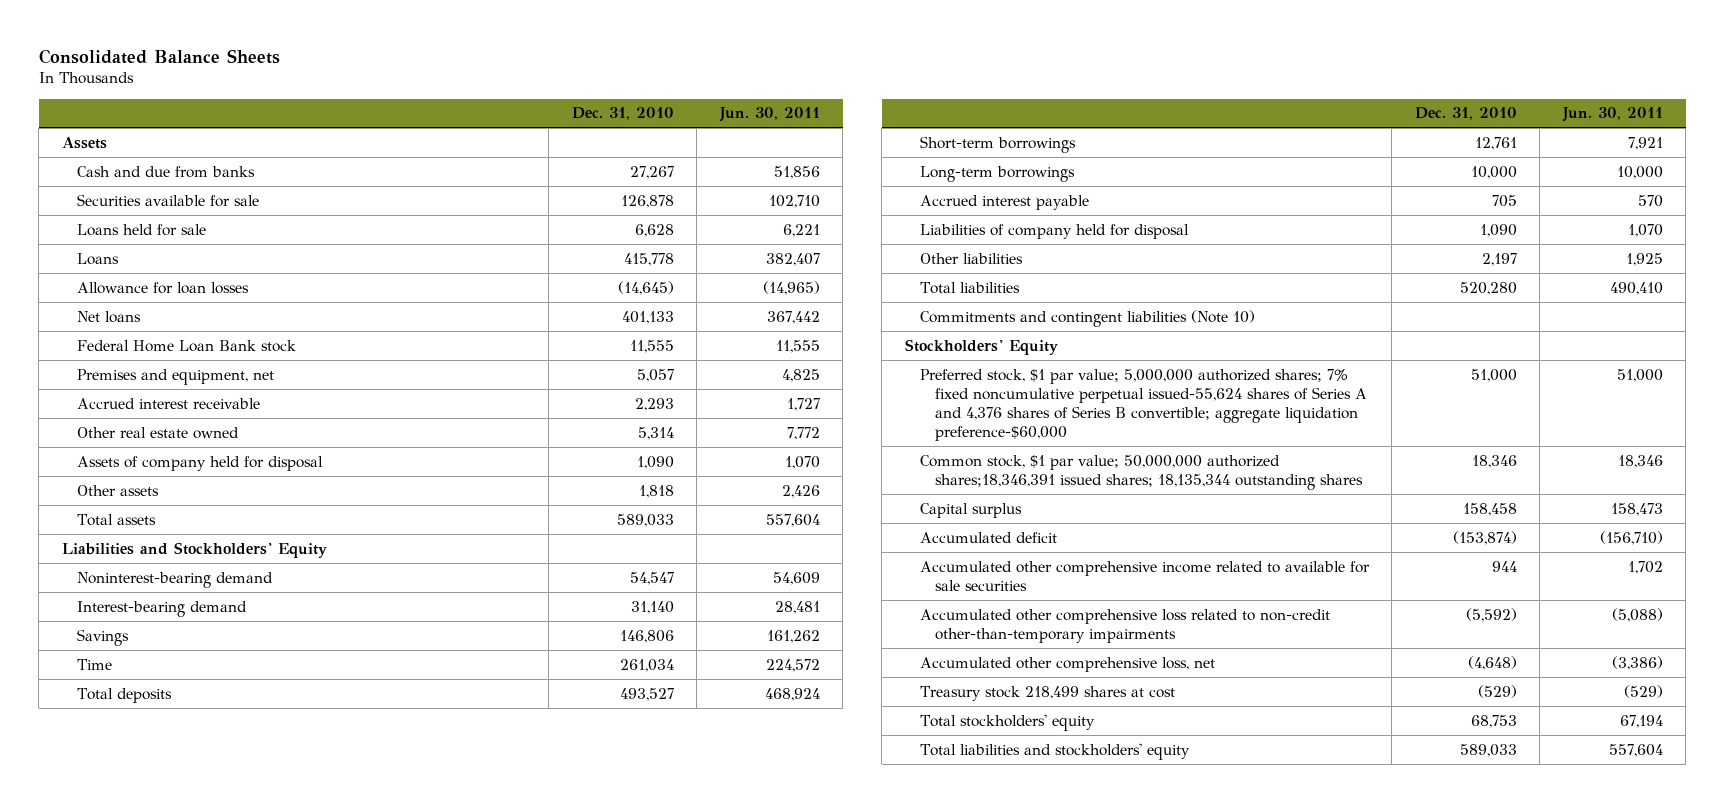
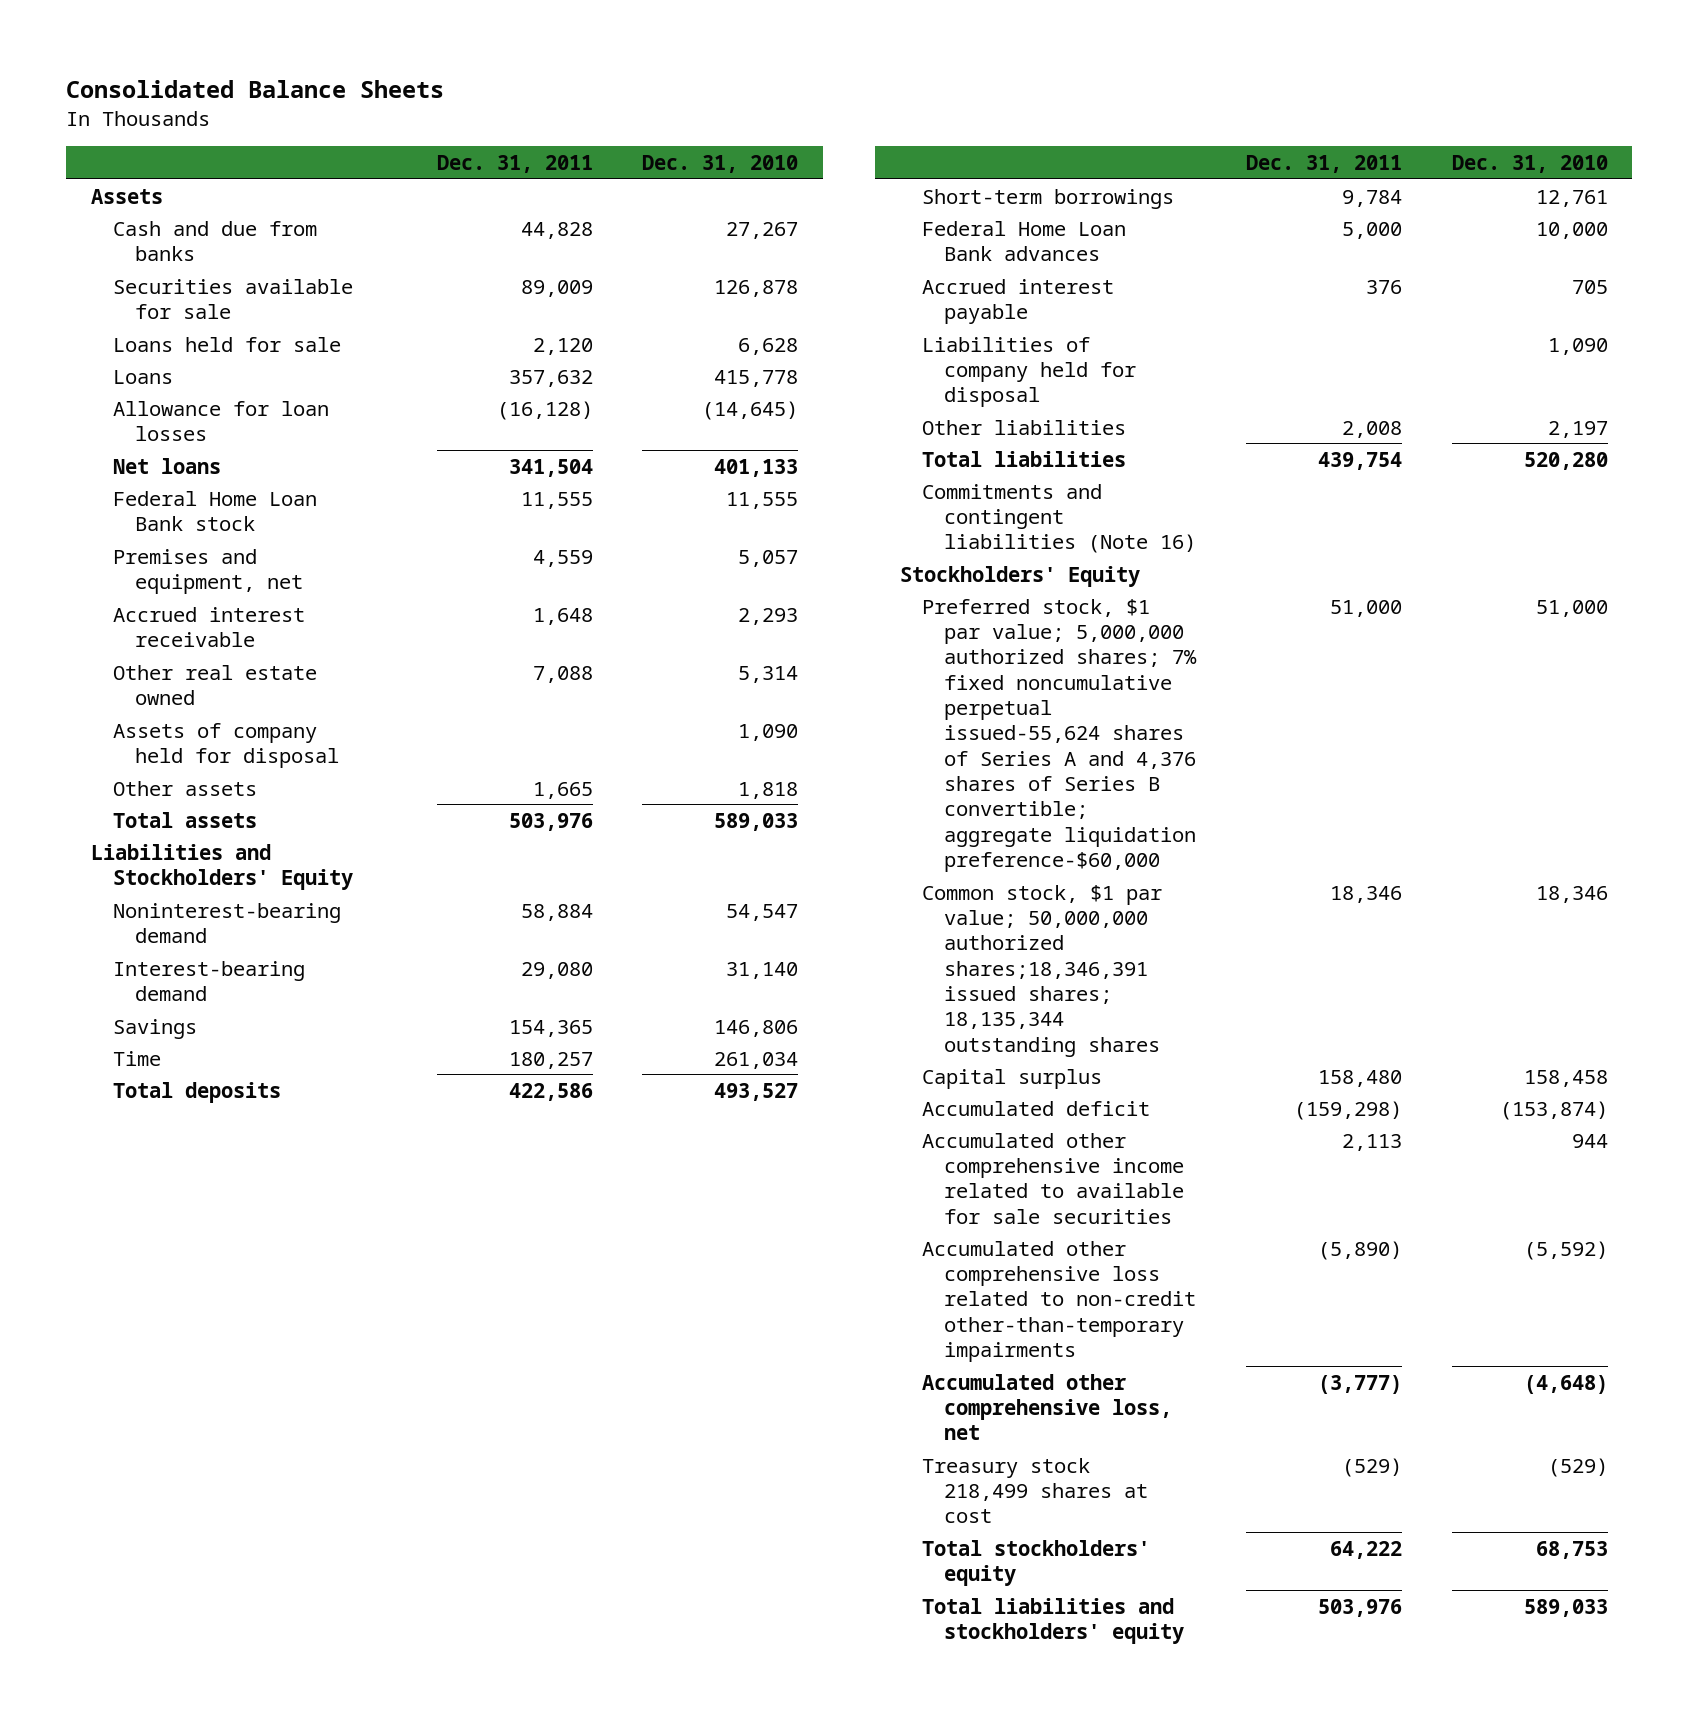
- | Dec. 31, 2010 | Jun. 30, 2011
+ | Dec. 31, 2011 | Dec. 31, 2010
- Long-term borrowings | 10,000 | 10,000
+ Federal Home Loan Bank advances | 5,000 | 10,000
- Commitments and contingent liabilities (Note 10)
+ Commitments and contingent liabilities (Note 16)

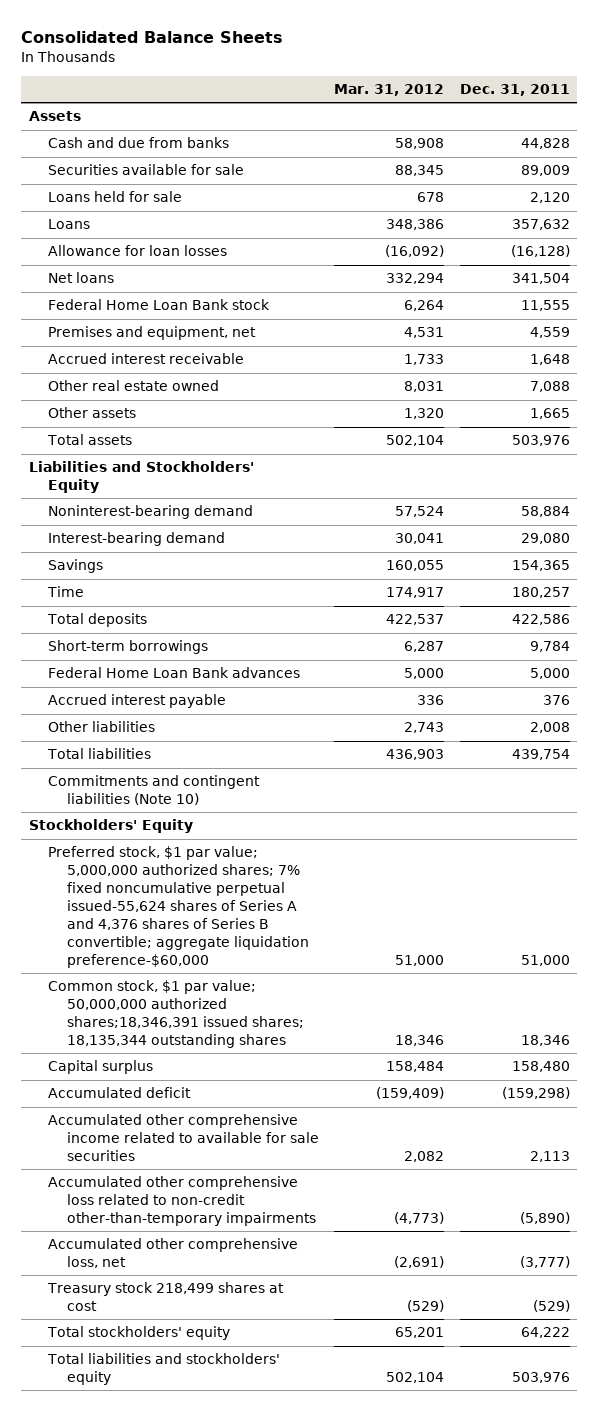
- | Dec. 31, 2011 | Dec. 31, 2010
+ | Mar. 31, 2012 | Dec. 31, 2011
- Assets of company held for disposal | | 1,090
- Liabilities of company held for disposal | | 1,090
- Commitments and contingent liabilities (Note 16)
+ Commitments and contingent liabilities (Note 10)

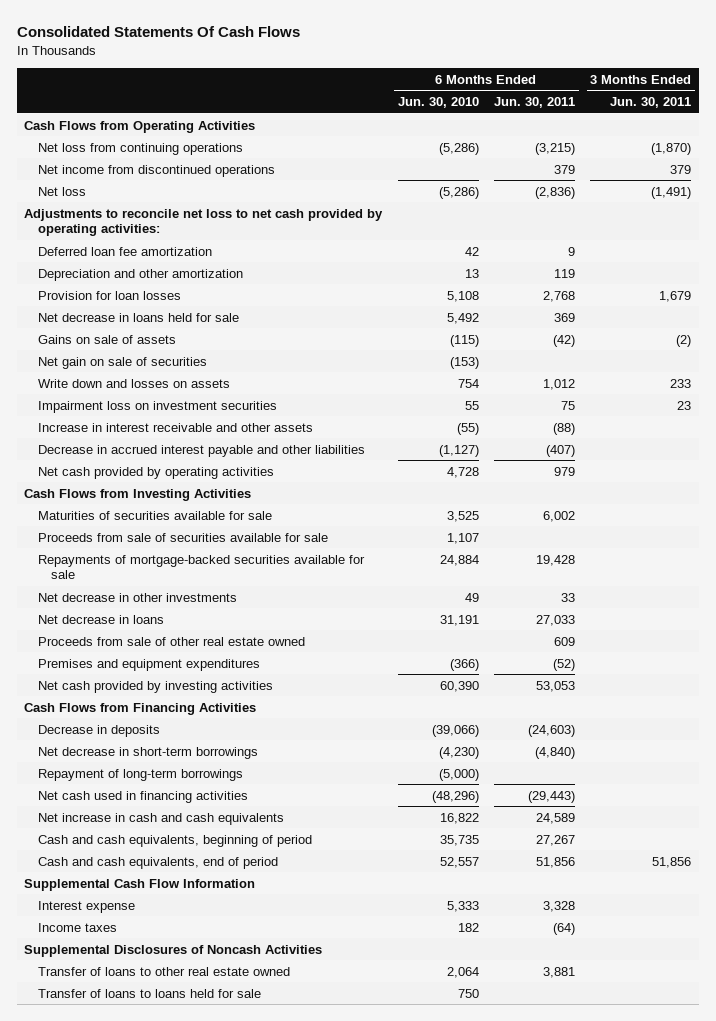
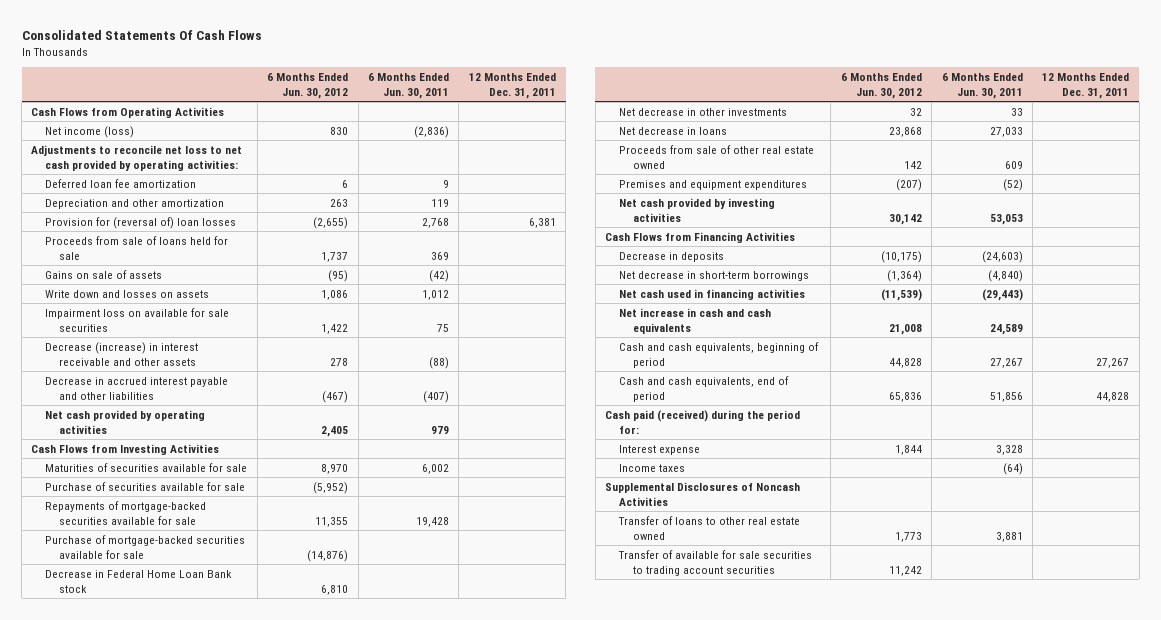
- | 6 Months Ended Jun. 30, 2010 | 6 Months Ended Jun. 30, 2011 | 3 Months Ended Jun. 30, 2011
+ | 6 Months Ended Jun. 30, 2012 | 6 Months Ended Jun. 30, 2011 | 12 Months Ended Dec. 31, 2011
- Net loss from continuing operations | (5,286) | (3,215) | (1,870)
- Net income from discontinued operations | | 379 | 379
- Net loss | (5,286) | (2,836) | (1,491)
+ Net income (loss) | 830 | (2,836) |
- Provision for loan losses | 5,108 | 2,768 | 1,679
- Net decrease in loans held for sale | 5,492 | 369 |
+ Provision for (reversal of) loan losses | (2,655) | 2,768 | 6,381
+ Proceeds from sale of loans held for sale | 1,737 | 369 |
- Net gain on sale of securities | (153) | |
- Impairment loss on investment securities | 55 | 75 | 23
- Increase in interest receivable and other assets | (55) | (88) |
+ Impairment loss on available for sale securities | 1,422 | 75 |
+ Decrease (increase) in interest receivable and other assets | 278 | (88) |
- Proceeds from sale of securities available for sale | 1,107 | |
+ Purchase of securities available for sale | (5,952) | |
+ Purchase of mortgage-backed securities available for sale | (14,876) | |
+ Decrease in Federal Home Loan Bank stock | 6,810 | |
- Repayment of long-term borrowings | (5,000) | |
- Supplemental Cash Flow Information
+ Cash paid (received) during the period for:
- Transfer of loans to loans held for sale | 750 | |
+ Transfer of available for sale securities to trading account securities | 11,242 | |

